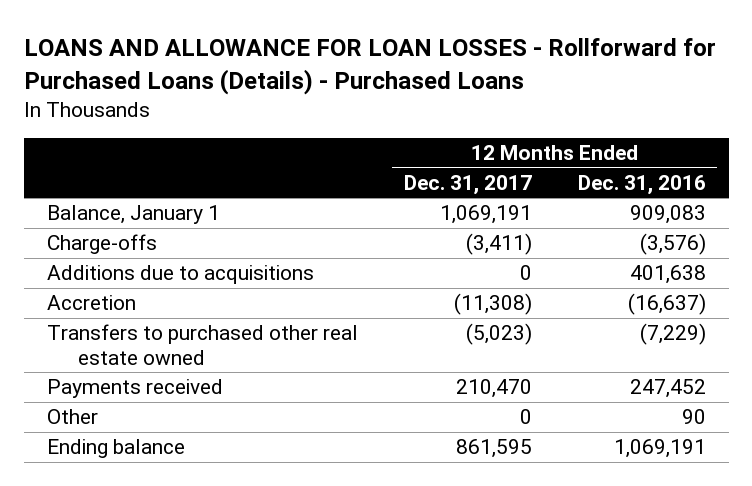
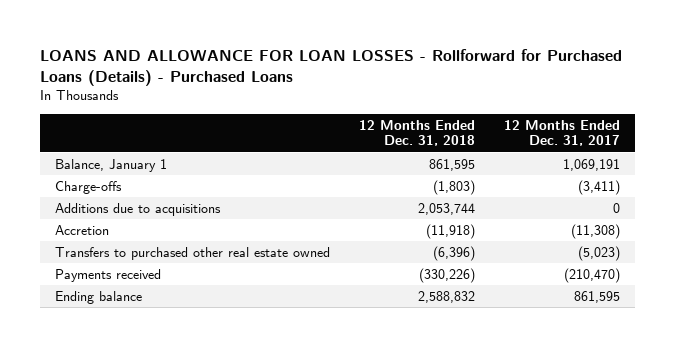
- | 12 Months Ended Dec. 31, 2017 | 12 Months Ended Dec. 31, 2016
+ | 12 Months Ended Dec. 31, 2018 | 12 Months Ended Dec. 31, 2017
- Payments received | 210,470 | 247,452
- Other | 0 | 90
+ Payments received | (330,226) | (210,470)

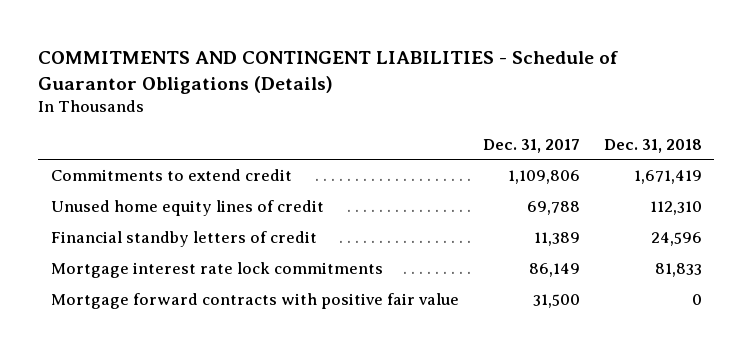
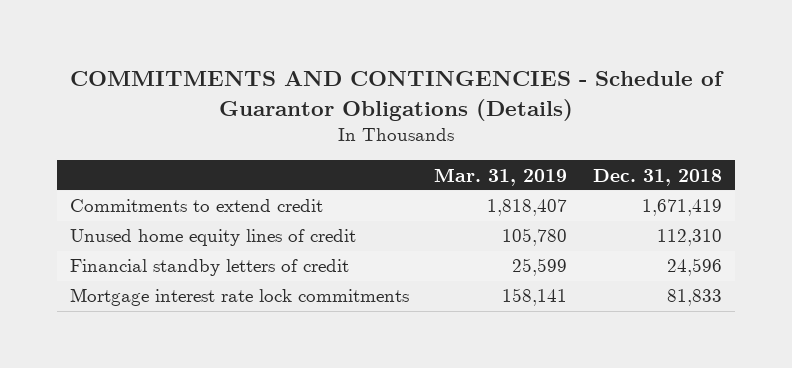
- COMMITMENTS AND CONTINGENT LIABILITIES - Schedule of Guarantor Obligations (Details)
+ COMMITMENTS AND CONTINGENCIES - Schedule of Guarantor Obligations (Details)
- | Dec. 31, 2017 | Dec. 31, 2018
+ | Mar. 31, 2019 | Dec. 31, 2018
- Mortgage forward contracts with positive fair value | 31,500 | 0

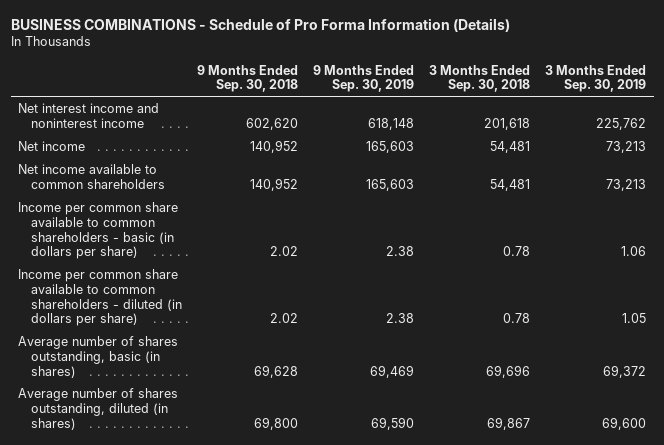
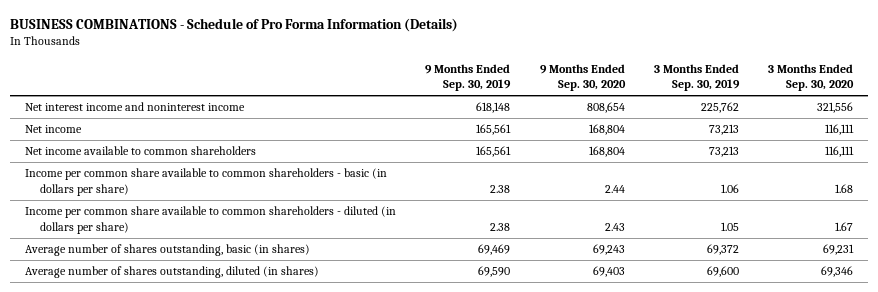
- | 9 Months Ended Sep. 30, 2018 | 9 Months Ended Sep. 30, 2019 | 3 Months Ended Sep. 30, 2018 | 3 Months Ended Sep. 30, 2019
+ | 9 Months Ended Sep. 30, 2019 | 9 Months Ended Sep. 30, 2020 | 3 Months Ended Sep. 30, 2019 | 3 Months Ended Sep. 30, 2020
- Net income | 140,952 | 165,603 | 54,481 | 73,213
- Net income available to common shareholders | 140,952 | 165,603 | 54,481 | 73,213
+ Net income | 165,561 | 168,804 | 73,213 | 116,111
+ Net income available to common shareholders | 165,561 | 168,804 | 73,213 | 116,111

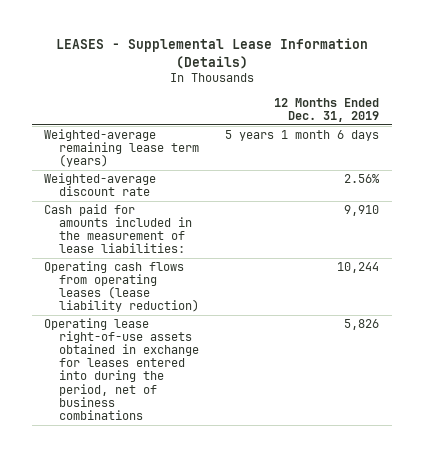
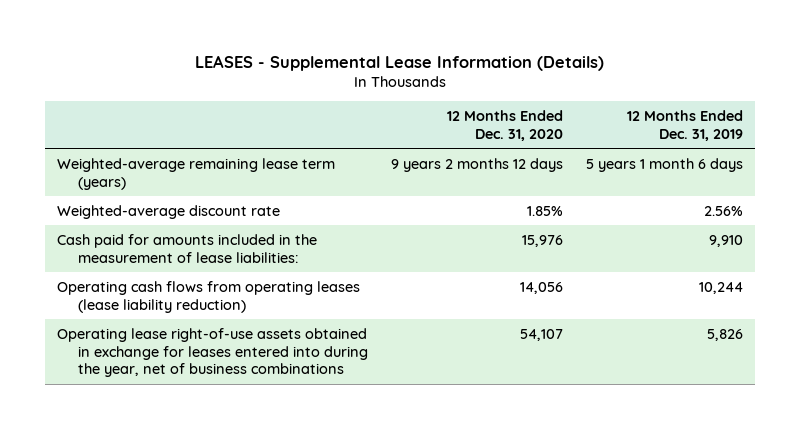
- | 12 Months Ended Dec. 31, 2019
+ | 12 Months Ended Dec. 31, 2020 | 12 Months Ended Dec. 31, 2019
- Operating lease right-of-use assets obtained in exchange for leases entered into during the period, net of business combinations | 5,826
+ Operating lease right-of-use assets obtained in exchange for leases entered into during the year, net of business combinations | 54,107 | 5,826

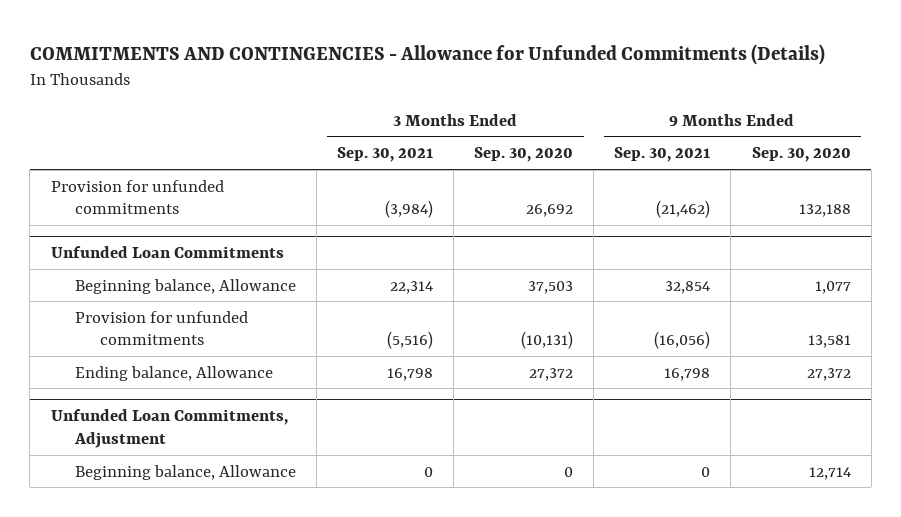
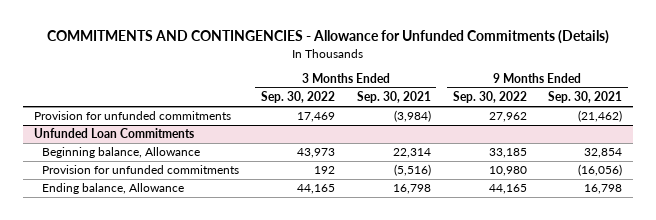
- | 3 Months Ended Sep. 30, 2021 | 3 Months Ended Sep. 30, 2020 | 9 Months Ended Sep. 30, 2021 | 9 Months Ended Sep. 30, 2020
+ | 3 Months Ended Sep. 30, 2022 | 3 Months Ended Sep. 30, 2021 | 9 Months Ended Sep. 30, 2022 | 9 Months Ended Sep. 30, 2021
- Unfunded Loan Commitments, Adjustment
- Beginning balance, Allowance | 0 | 0 | 0 | 12,714

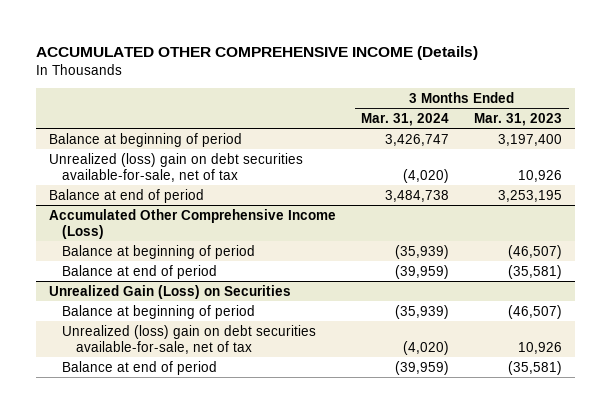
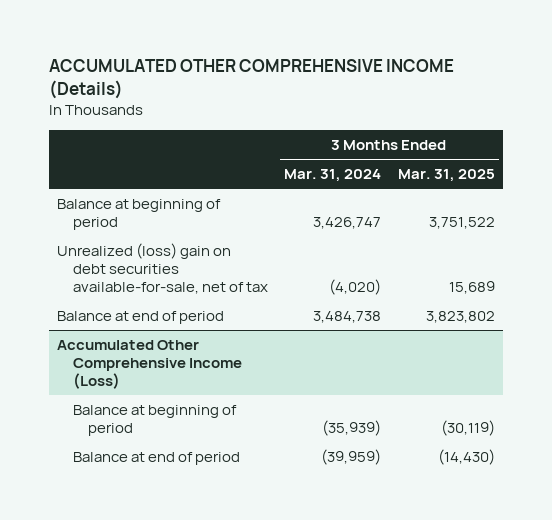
- | 3 Months Ended Mar. 31, 2024 | 3 Months Ended Mar. 31, 2023
+ | 3 Months Ended Mar. 31, 2024 | 3 Months Ended Mar. 31, 2025
- Unrealized Gain (Loss) on Securities
- Balance at beginning of period | (35,939) | (46,507)
- Unrealized (loss) gain on debt securities available-for-sale, net of tax | (4,020) | 10,926
- Balance at end of period | (39,959) | (35,581)

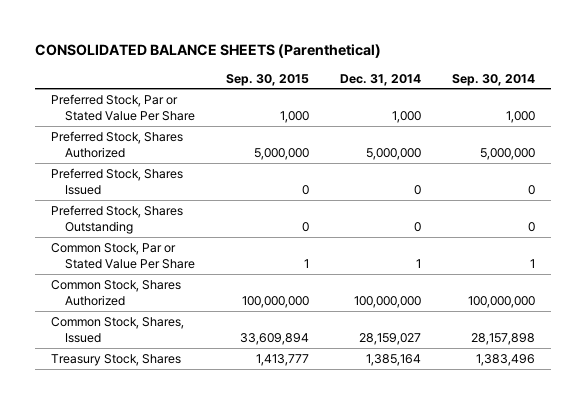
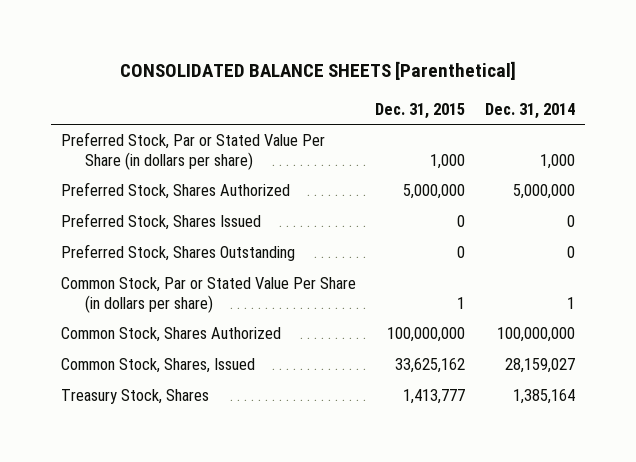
- CONSOLIDATED BALANCE SHEETS (Parenthetical)
+ CONSOLIDATED BALANCE SHEETS [Parenthetical]
- | Sep. 30, 2015 | Dec. 31, 2014 | Sep. 30, 2014
+ | Dec. 31, 2015 | Dec. 31, 2014
- Preferred Stock, Par or Stated Value Per Share | 1,000 | 1,000 | 1,000
+ Preferred Stock, Par or Stated Value Per Share (in dollars per share) | 1,000 | 1,000
- Common Stock, Par or Stated Value Per Share | 1 | 1 | 1
+ Common Stock, Par or Stated Value Per Share (in dollars per share) | 1 | 1

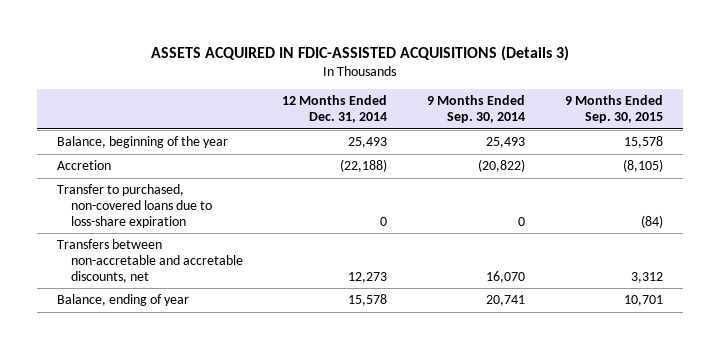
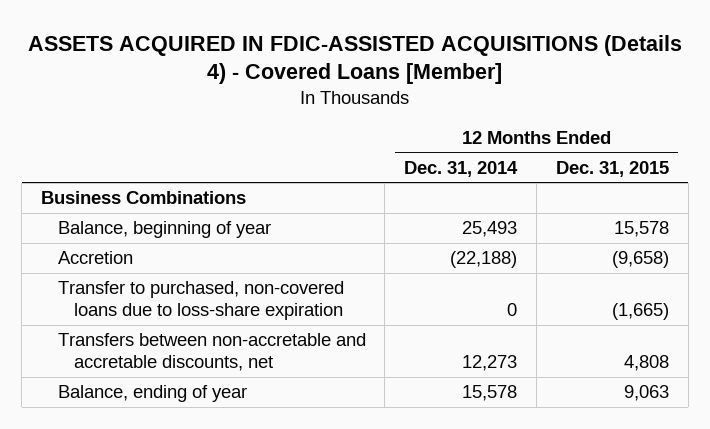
- ASSETS ACQUIRED IN FDIC-ASSISTED ACQUISITIONS (Details 3)
+ ASSETS ACQUIRED IN FDIC-ASSISTED ACQUISITIONS (Details 4) - Covered Loans [Member]
- | 12 Months Ended Dec. 31, 2014 | 9 Months Ended Sep. 30, 2014 | 9 Months Ended Sep. 30, 2015
+ | 12 Months Ended Dec. 31, 2014 | 12 Months Ended Dec. 31, 2015
- Balance, beginning of the year | 25,493 | 25,493 | 15,578
+ Business Combinations
+ Balance, beginning of year | 25,493 | 15,578

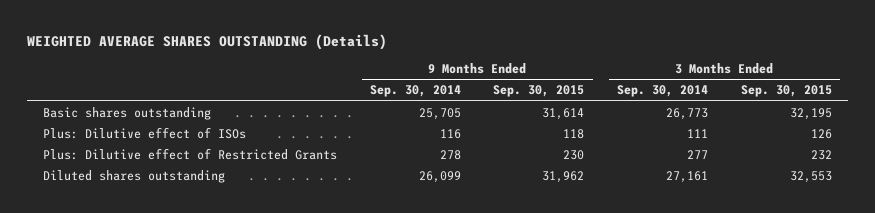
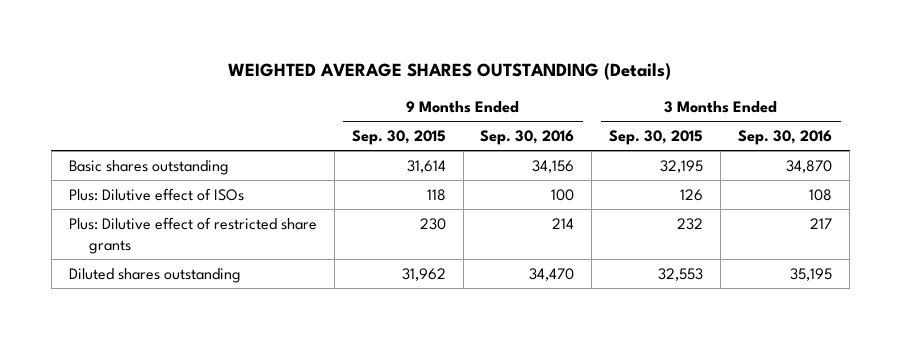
- | 9 Months Ended Sep. 30, 2014 | 9 Months Ended Sep. 30, 2015 | 3 Months Ended Sep. 30, 2014 | 3 Months Ended Sep. 30, 2015
+ | 9 Months Ended Sep. 30, 2015 | 9 Months Ended Sep. 30, 2016 | 3 Months Ended Sep. 30, 2015 | 3 Months Ended Sep. 30, 2016
- Plus: Dilutive effect of Restricted Grants | 278 | 230 | 277 | 232
+ Plus: Dilutive effect of restricted share grants | 230 | 214 | 232 | 217

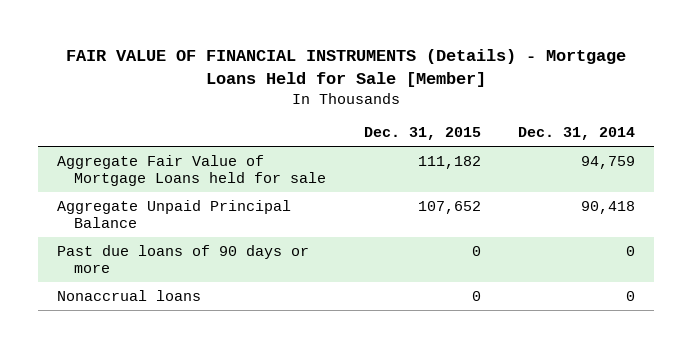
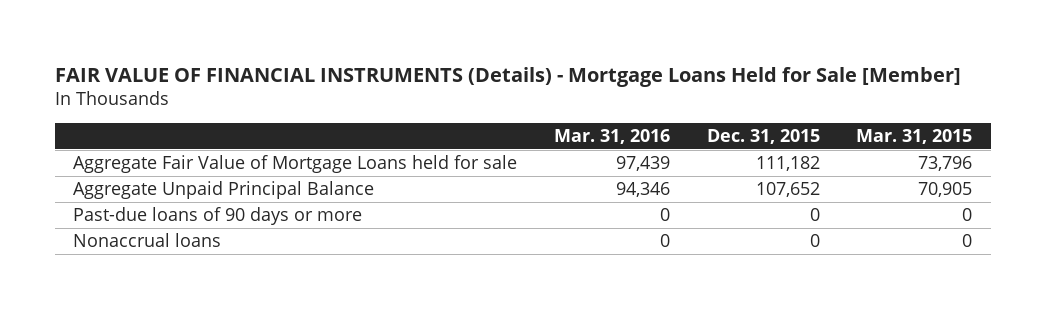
- | Dec. 31, 2015 | Dec. 31, 2014
+ | Mar. 31, 2016 | Dec. 31, 2015 | Mar. 31, 2015
- Past due loans of 90 days or more | 0 | 0
+ Past-due loans of 90 days or more | 0 | 0 | 0

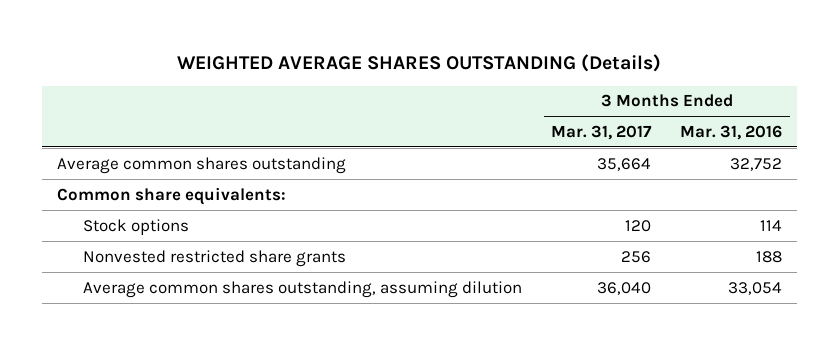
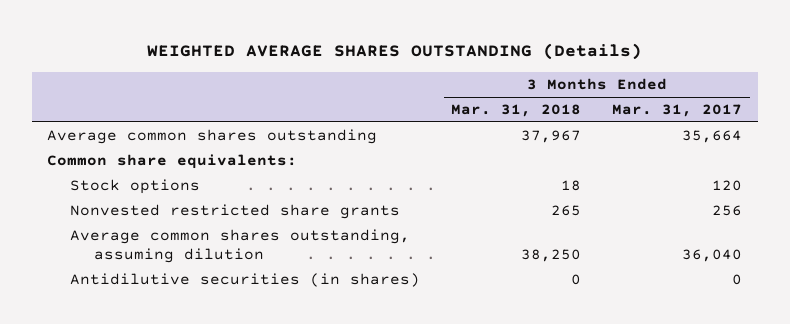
- | 3 Months Ended Mar. 31, 2017 | 3 Months Ended Mar. 31, 2016
+ | 3 Months Ended Mar. 31, 2018 | 3 Months Ended Mar. 31, 2017
+ Antidilutive securities (in shares) | 0 | 0

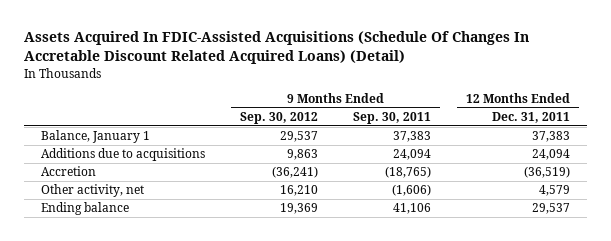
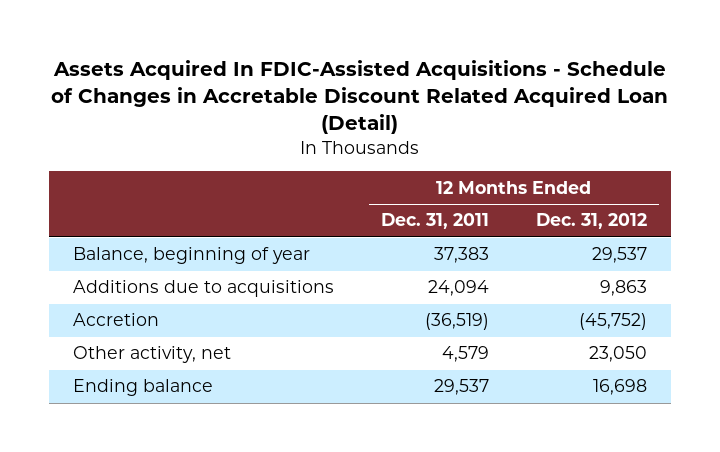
- Assets Acquired In FDIC-Assisted Acquisitions (Schedule Of Changes In Accretable Discount Related Acquired Loans) (Detail)
+ Assets Acquired In FDIC-Assisted Acquisitions - Schedule of Changes in Accretable Discount Related Acquired Loan (Detail)
- | 9 Months Ended Sep. 30, 2012 | 9 Months Ended Sep. 30, 2011 | 12 Months Ended Dec. 31, 2011
+ | 12 Months Ended Dec. 31, 2011 | 12 Months Ended Dec. 31, 2012
- Balance, January 1 | 29,537 | 37,383 | 37,383
+ Balance, beginning of year | 37,383 | 29,537

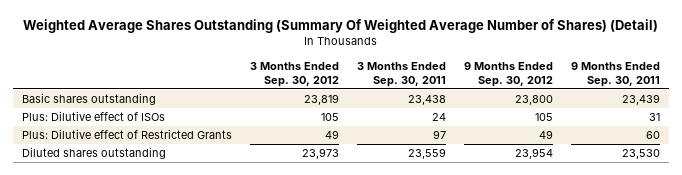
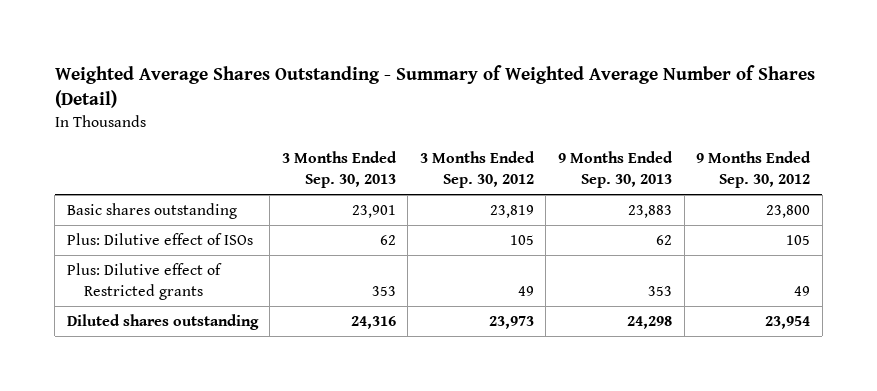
- Weighted Average Shares Outstanding (Summary Of Weighted Average Number of Shares) (Detail)
+ Weighted Average Shares Outstanding - Summary of Weighted Average Number of Shares (Detail)
- | 3 Months Ended Sep. 30, 2012 | 3 Months Ended Sep. 30, 2011 | 9 Months Ended Sep. 30, 2012 | 9 Months Ended Sep. 30, 2011
+ | 3 Months Ended Sep. 30, 2013 | 3 Months Ended Sep. 30, 2012 | 9 Months Ended Sep. 30, 2013 | 9 Months Ended Sep. 30, 2012
- Plus: Dilutive effect of Restricted Grants | 49 | 97 | 49 | 60
+ Plus: Dilutive effect of Restricted grants | 353 | 49 | 353 | 49

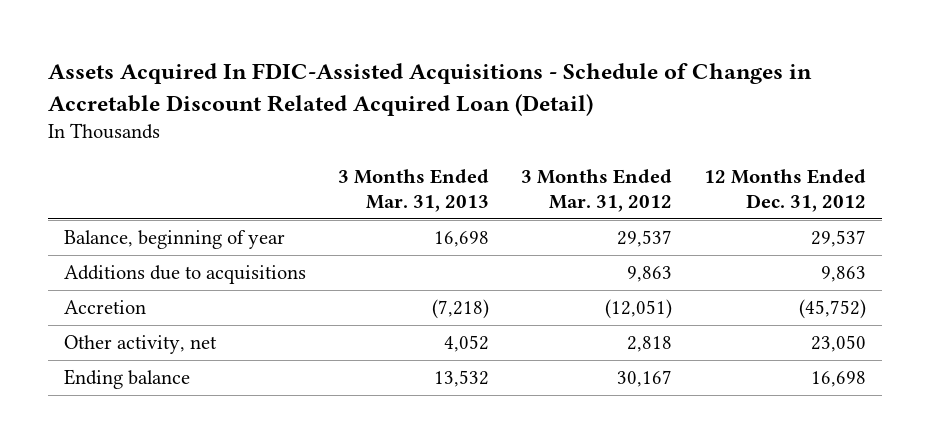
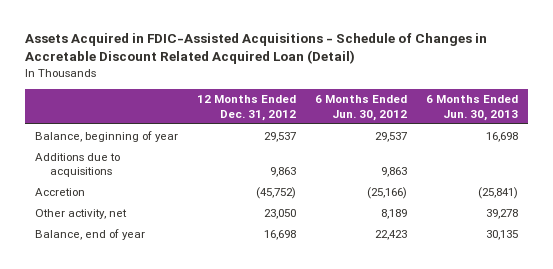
- Assets Acquired In FDIC-Assisted Acquisitions - Schedule of Changes in Accretable Discount Related Acquired Loan (Detail)
+ Assets Acquired in FDIC-Assisted Acquisitions - Schedule of Changes in Accretable Discount Related Acquired Loan (Detail)
- | 3 Months Ended Mar. 31, 2013 | 3 Months Ended Mar. 31, 2012 | 12 Months Ended Dec. 31, 2012
+ | 12 Months Ended Dec. 31, 2012 | 6 Months Ended Jun. 30, 2012 | 6 Months Ended Jun. 30, 2013
- Ending balance | 13,532 | 30,167 | 16,698
+ Balance, end of year | 16,698 | 22,423 | 30,135

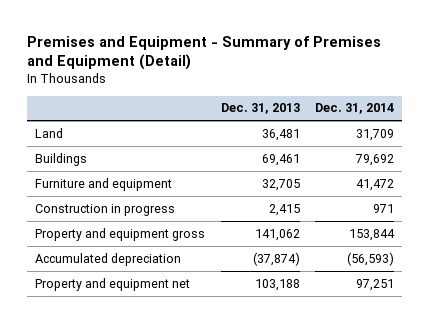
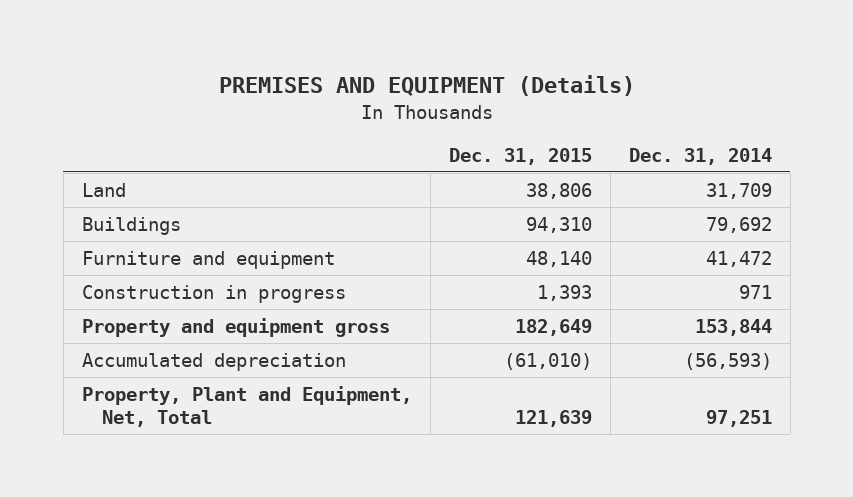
- Premises and Equipment - Summary of Premises and Equipment (Detail)
+ PREMISES AND EQUIPMENT (Details)
- | Dec. 31, 2013 | Dec. 31, 2014
+ | Dec. 31, 2015 | Dec. 31, 2014
- Property and equipment net | 103,188 | 97,251
+ Property, Plant and Equipment, Net, Total | 121,639 | 97,251

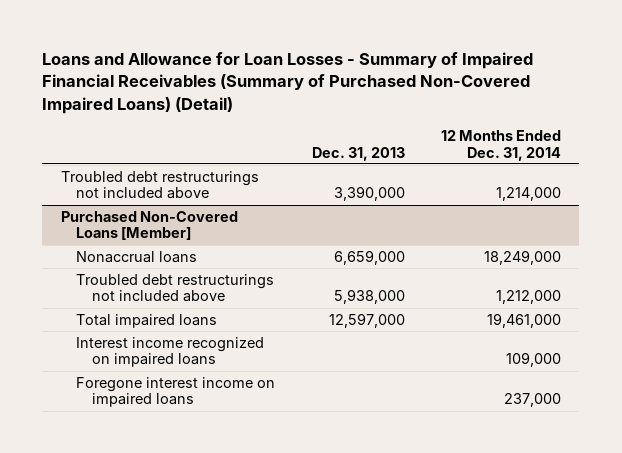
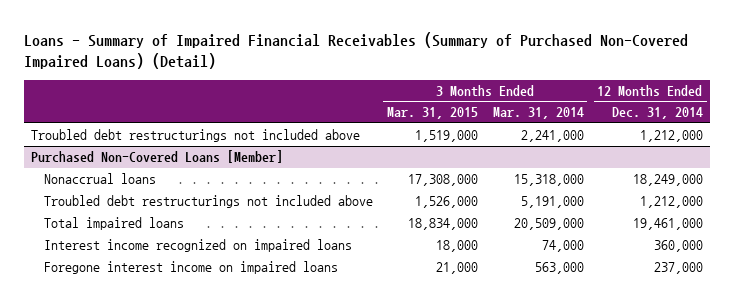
- Loans and Allowance for Loan Losses - Summary of Impaired Financial Receivables (Summary of Purchased Non-Covered Impaired Loans) (Detail)
+ Loans - Summary of Impaired Financial Receivables (Summary of Purchased Non-Covered Impaired Loans) (Detail)
- | Dec. 31, 2013 | 12 Months Ended Dec. 31, 2014
+ | 3 Months Ended Mar. 31, 2015 | 3 Months Ended Mar. 31, 2014 | 12 Months Ended Dec. 31, 2014
- Troubled debt restructurings not included above | 3,390,000 | 1,214,000
+ Troubled debt restructurings not included above | 1,519,000 | 2,241,000 | 1,212,000
@ Purchased Non-Covered Loans [Member]
- Interest income recognized on impaired loans | | 109,000
+ Interest income recognized on impaired loans | 18,000 | 74,000 | 360,000

